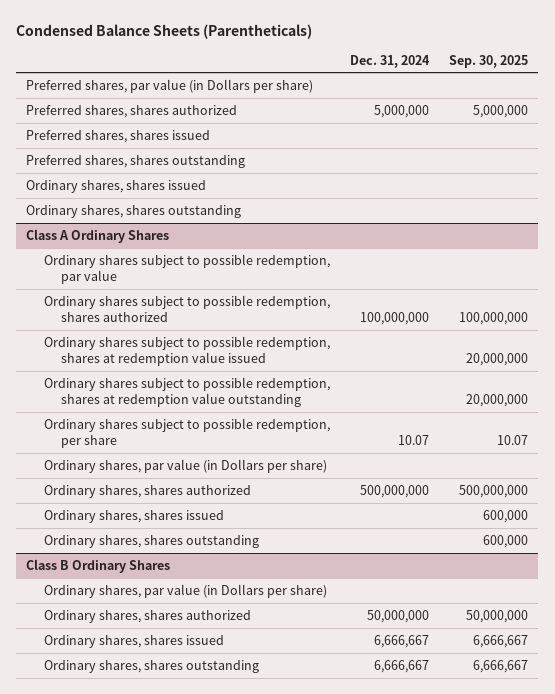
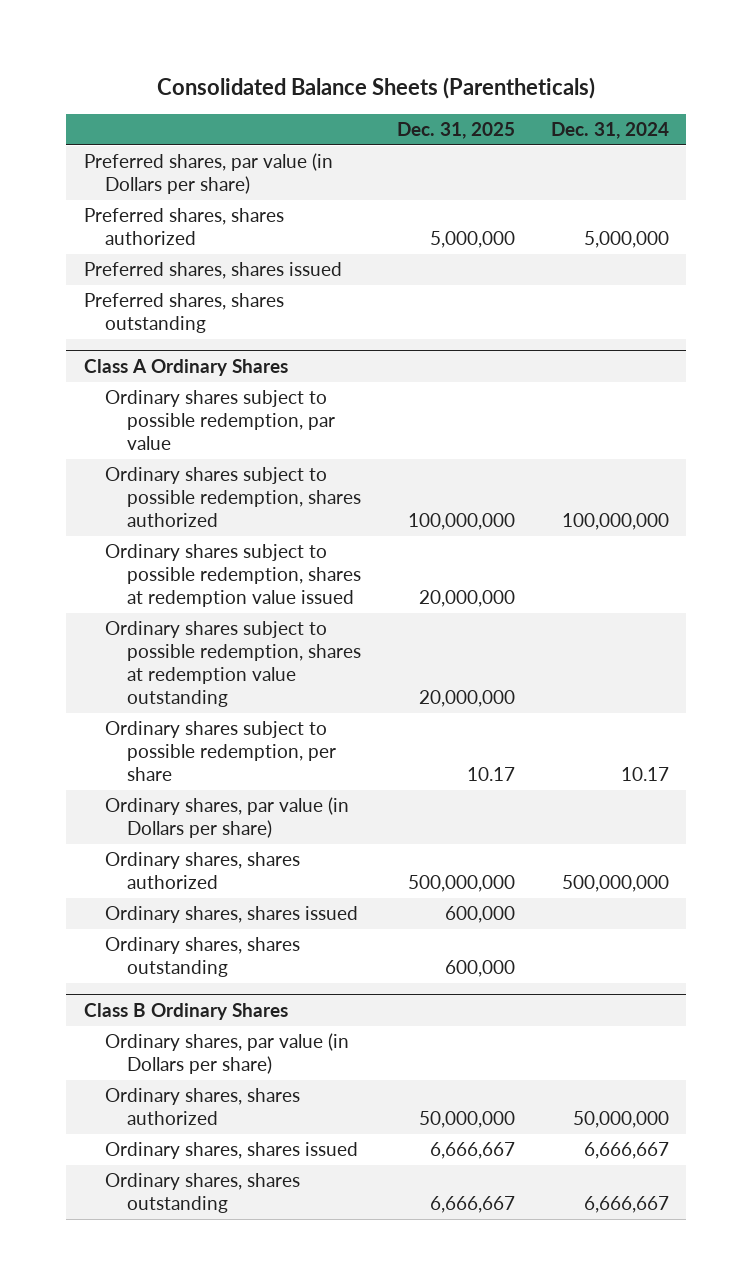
- Condensed Balance Sheets (Parentheticals)
+ Consolidated Balance Sheets (Parentheticals)
- | Dec. 31, 2024 | Sep. 30, 2025
+ | Dec. 31, 2025 | Dec. 31, 2024
- Ordinary shares, shares issued
- Ordinary shares, shares outstanding
@ Class A Ordinary Shares
- Ordinary shares subject to possible redemption, per share | 10.07 | 10.07
+ Ordinary shares subject to possible redemption, per share | 10.17 | 10.17

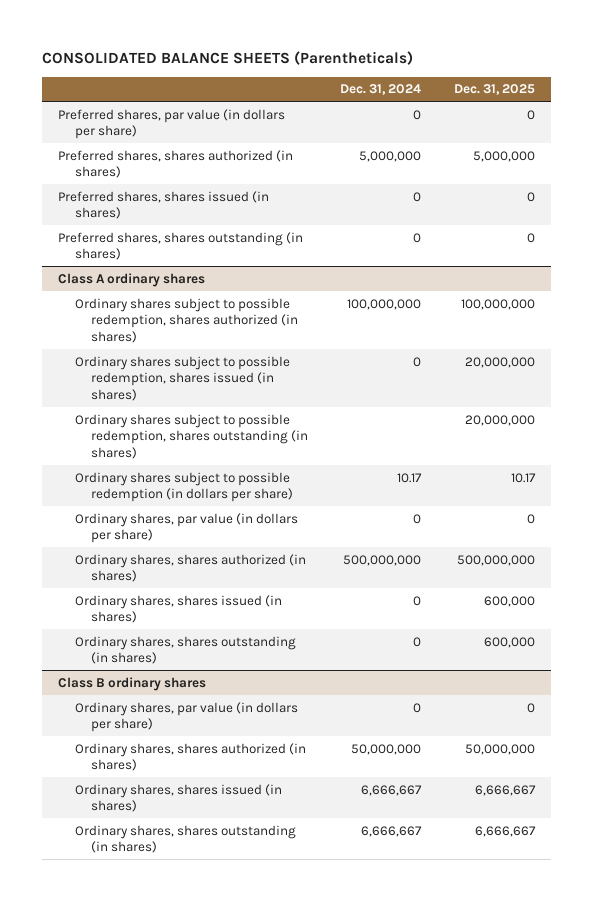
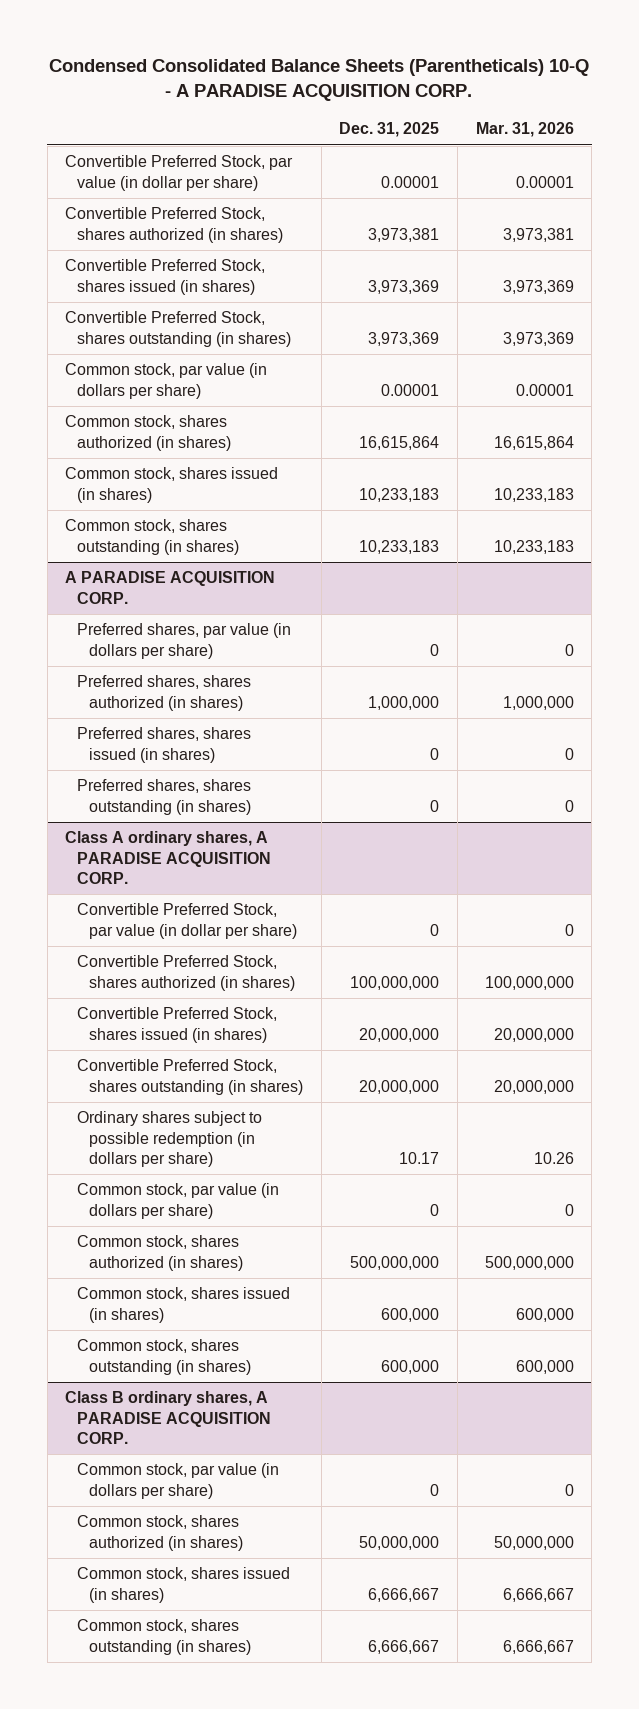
- CONSOLIDATED BALANCE SHEETS (Parentheticals)
+ Condensed Consolidated Balance Sheets (Parentheticals) 10-Q - A PARADISE ACQUISITION CORP.
- | Dec. 31, 2024 | Dec. 31, 2025
+ | Dec. 31, 2025 | Mar. 31, 2026
+ Convertible Preferred Stock, par value (in dollar per share) | 0.00001 | 0.00001
+ Convertible Preferred Stock, shares authorized (in shares) | 3,973,381 | 3,973,381
+ Convertible Preferred Stock, shares issued (in shares) | 3,973,369 | 3,973,369
+ Convertible Preferred Stock, shares outstanding (in shares) | 3,973,369 | 3,973,369
+ Common stock, par value (in dollars per share) | 0.00001 | 0.00001
+ Common stock, shares authorized (in shares) | 16,615,864 | 16,615,864
+ Common stock, shares issued (in shares) | 10,233,183 | 10,233,183
+ Common stock, shares outstanding (in shares) | 10,233,183 | 10,233,183
+ A PARADISE ACQUISITION CORP.
- Preferred shares, shares authorized (in shares) | 5,000,000 | 5,000,000
+ Preferred shares, shares authorized (in shares) | 1,000,000 | 1,000,000
- Class A ordinary shares
- Ordinary shares subject to possible redemption, shares authorized (in shares) | 100,000,000 | 100,000,000
- Ordinary shares subject to possible redemption, shares issued (in shares) | 0 | 20,000,000
- Ordinary shares subject to possible redemption, shares outstanding (in shares) | | 20,000,000
+ Class A ordinary shares, A PARADISE ACQUISITION CORP.
+ Convertible Preferred Stock, par value (in dollar per share) | 0 | 0
+ Convertible Preferred Stock, shares authorized (in shares) | 100,000,000 | 100,000,000
+ Convertible Preferred Stock, shares issued (in shares) | 20,000,000 | 20,000,000
+ Convertible Preferred Stock, shares outstanding (in shares) | 20,000,000 | 20,000,000
- Ordinary shares, par value (in dollars per share) | 0 | 0
- Ordinary shares, shares authorized (in shares) | 500,000,000 | 500,000,000
- Ordinary shares, shares issued (in shares) | 0 | 600,000
- Ordinary shares, shares outstanding (in shares) | 0 | 600,000
- Class B ordinary shares
- Ordinary shares, par value (in dollars per share) | 0 | 0
- Ordinary shares, shares authorized (in shares) | 50,000,000 | 50,000,000
- Ordinary shares, shares issued (in shares) | 6,666,667 | 6,666,667
- Ordinary shares, shares outstanding (in shares) | 6,666,667 | 6,666,667
+ Common stock, par value (in dollars per share) | 0 | 0
+ Common stock, shares authorized (in shares) | 500,000,000 | 500,000,000
+ Common stock, shares issued (in shares) | 600,000 | 600,000
+ Common stock, shares outstanding (in shares) | 600,000 | 600,000
+ Class B ordinary shares, A PARADISE ACQUISITION CORP.
+ Common stock, par value (in dollars per share) | 0 | 0
+ Common stock, shares authorized (in shares) | 50,000,000 | 50,000,000
+ Common stock, shares issued (in shares) | 6,666,667 | 6,666,667
+ Common stock, shares outstanding (in shares) | 6,666,667 | 6,666,667

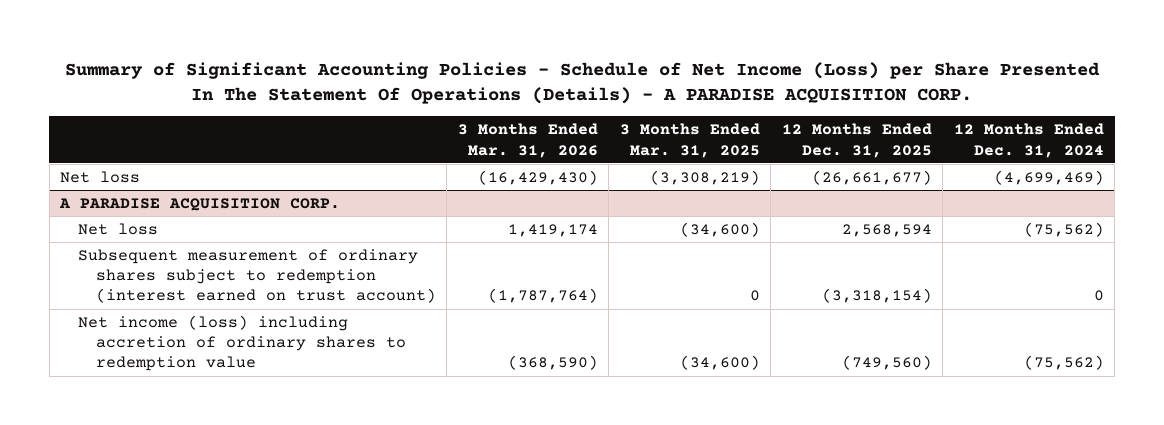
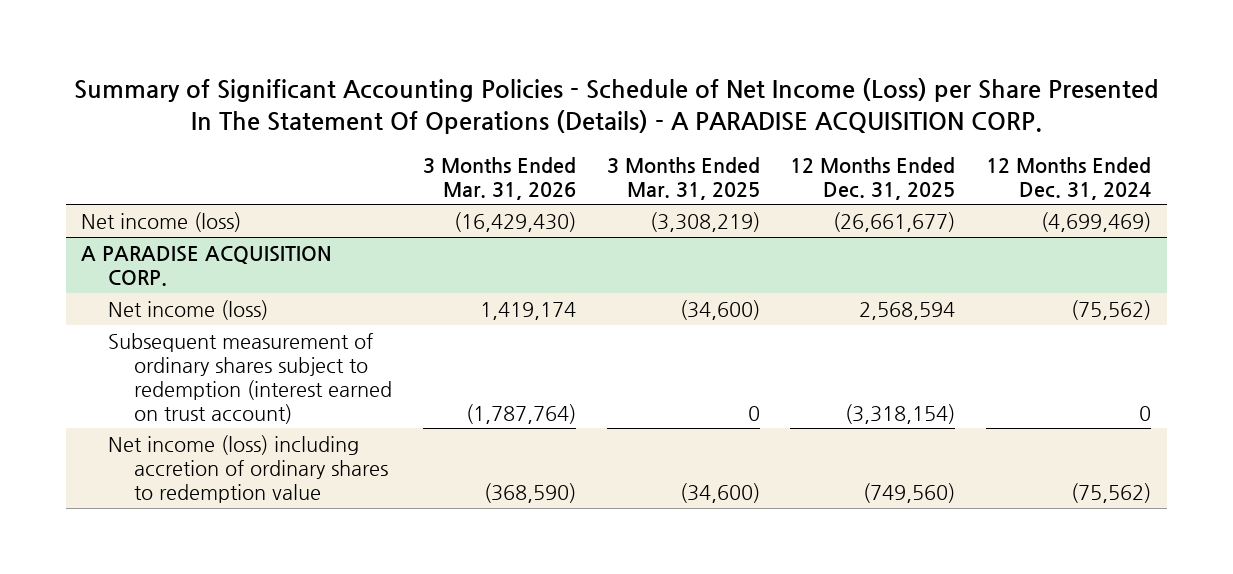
- Net loss | (16,429,430) | (3,308,219) | (26,661,677) | (4,699,469)
+ Net income (loss) | (16,429,430) | (3,308,219) | (26,661,677) | (4,699,469)
@ A PARADISE ACQUISITION CORP.
- Net loss | 1,419,174 | (34,600) | 2,568,594 | (75,562)
+ Net income (loss) | 1,419,174 | (34,600) | 2,568,594 | (75,562)

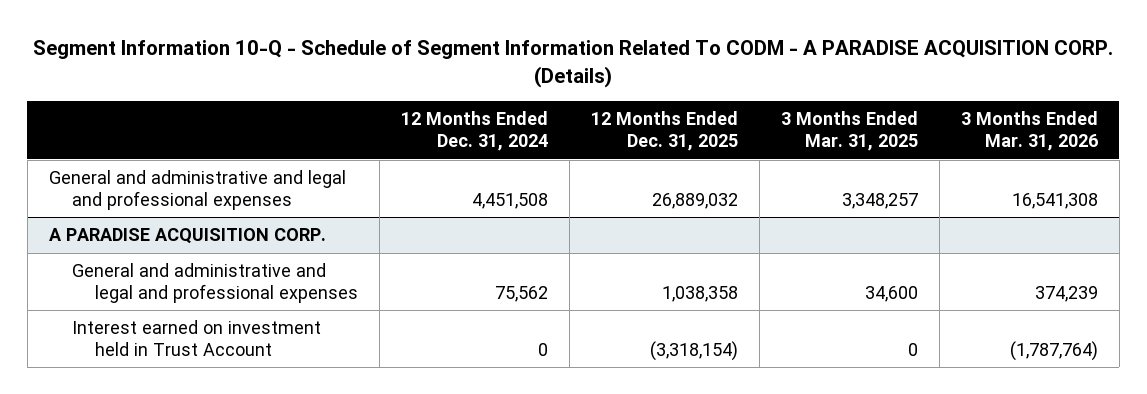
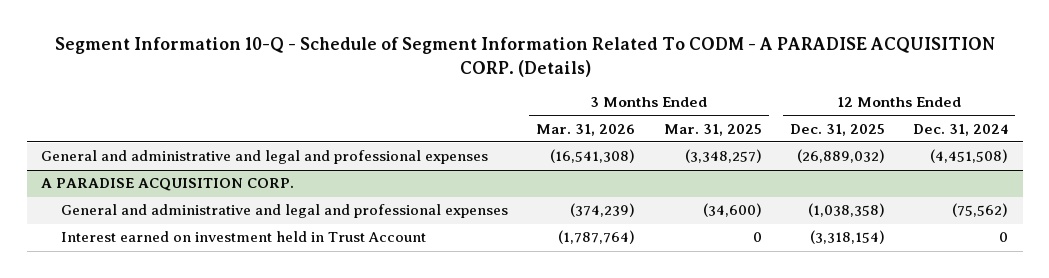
- | 12 Months Ended Dec. 31, 2024 | 12 Months Ended Dec. 31, 2025 | 3 Months Ended Mar. 31, 2025 | 3 Months Ended Mar. 31, 2026
+ | 3 Months Ended Mar. 31, 2026 | 3 Months Ended Mar. 31, 2025 | 12 Months Ended Dec. 31, 2025 | 12 Months Ended Dec. 31, 2024
- General and administrative and legal and professional expenses | 4,451,508 | 26,889,032 | 3,348,257 | 16,541,308
+ General and administrative and legal and professional expenses | (16,541,308) | (3,348,257) | (26,889,032) | (4,451,508)
@ A PARADISE ACQUISITION CORP.
- General and administrative and legal and professional expenses | 75,562 | 1,038,358 | 34,600 | 374,239
+ General and administrative and legal and professional expenses | (374,239) | (34,600) | (1,038,358) | (75,562)

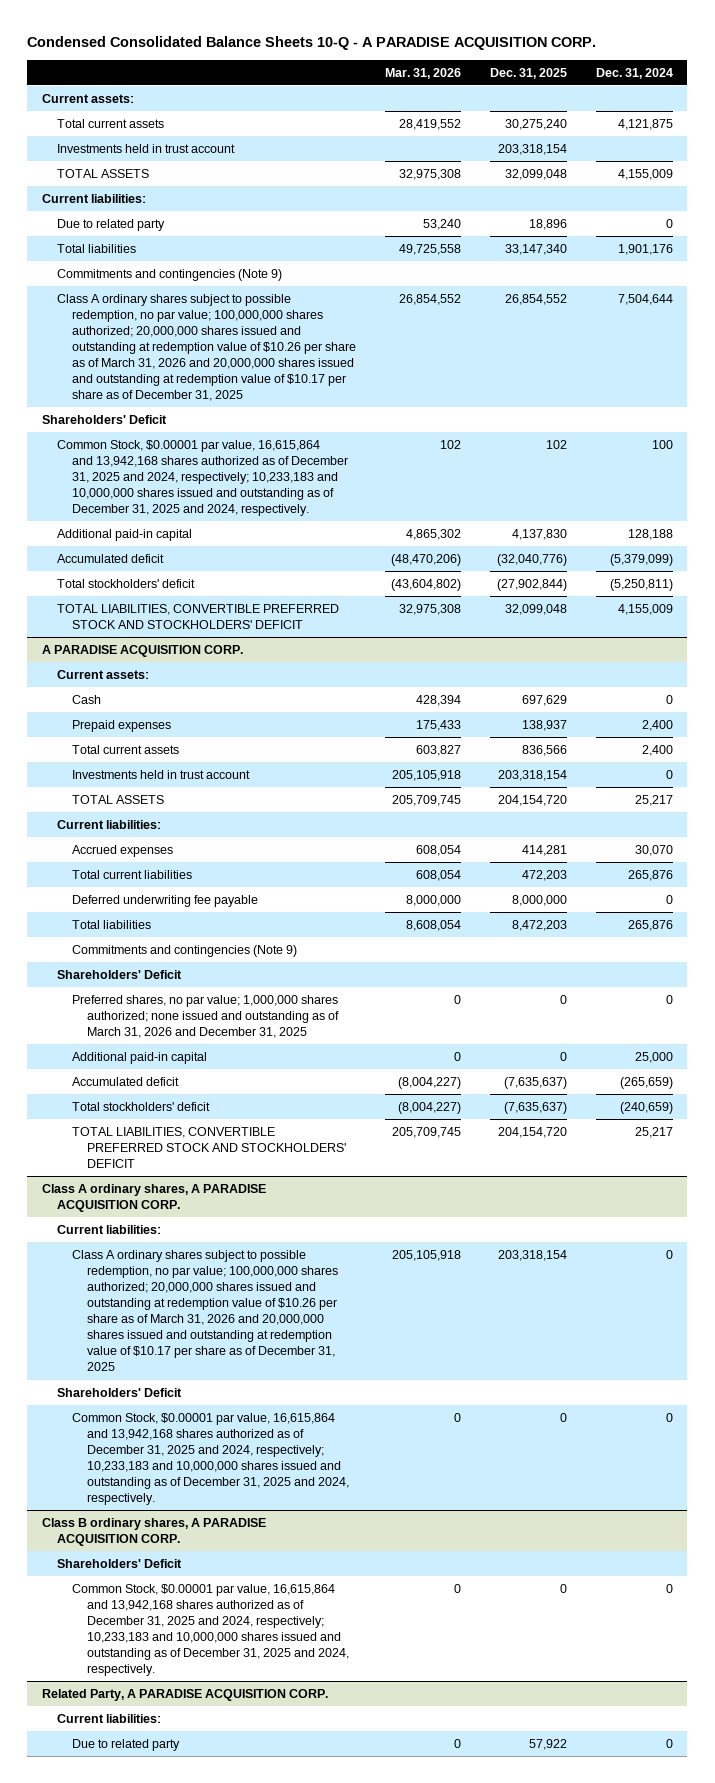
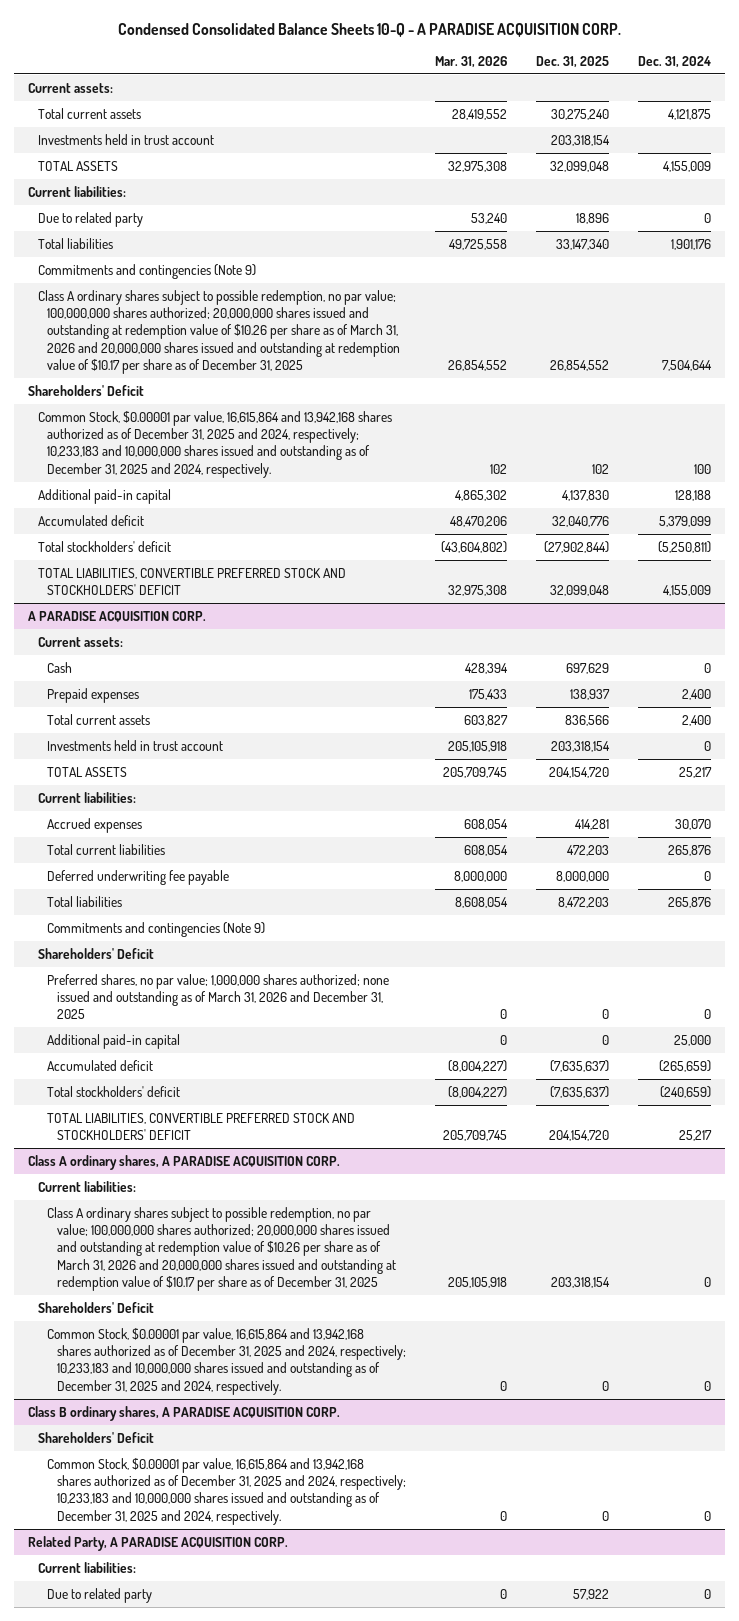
- Accumulated deficit | (48,470,206) | (32,040,776) | (5,379,099)
+ Accumulated deficit | 48,470,206 | 32,040,776 | 5,379,099

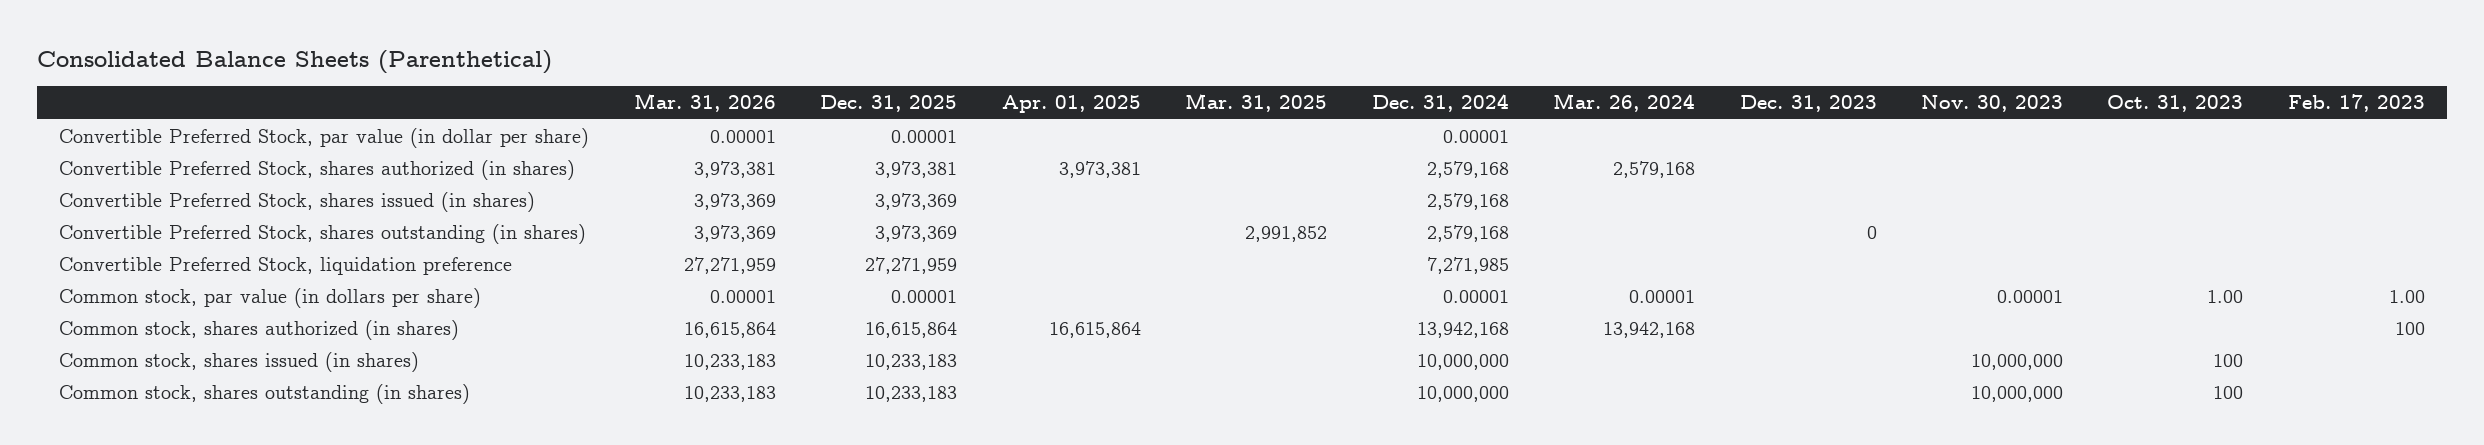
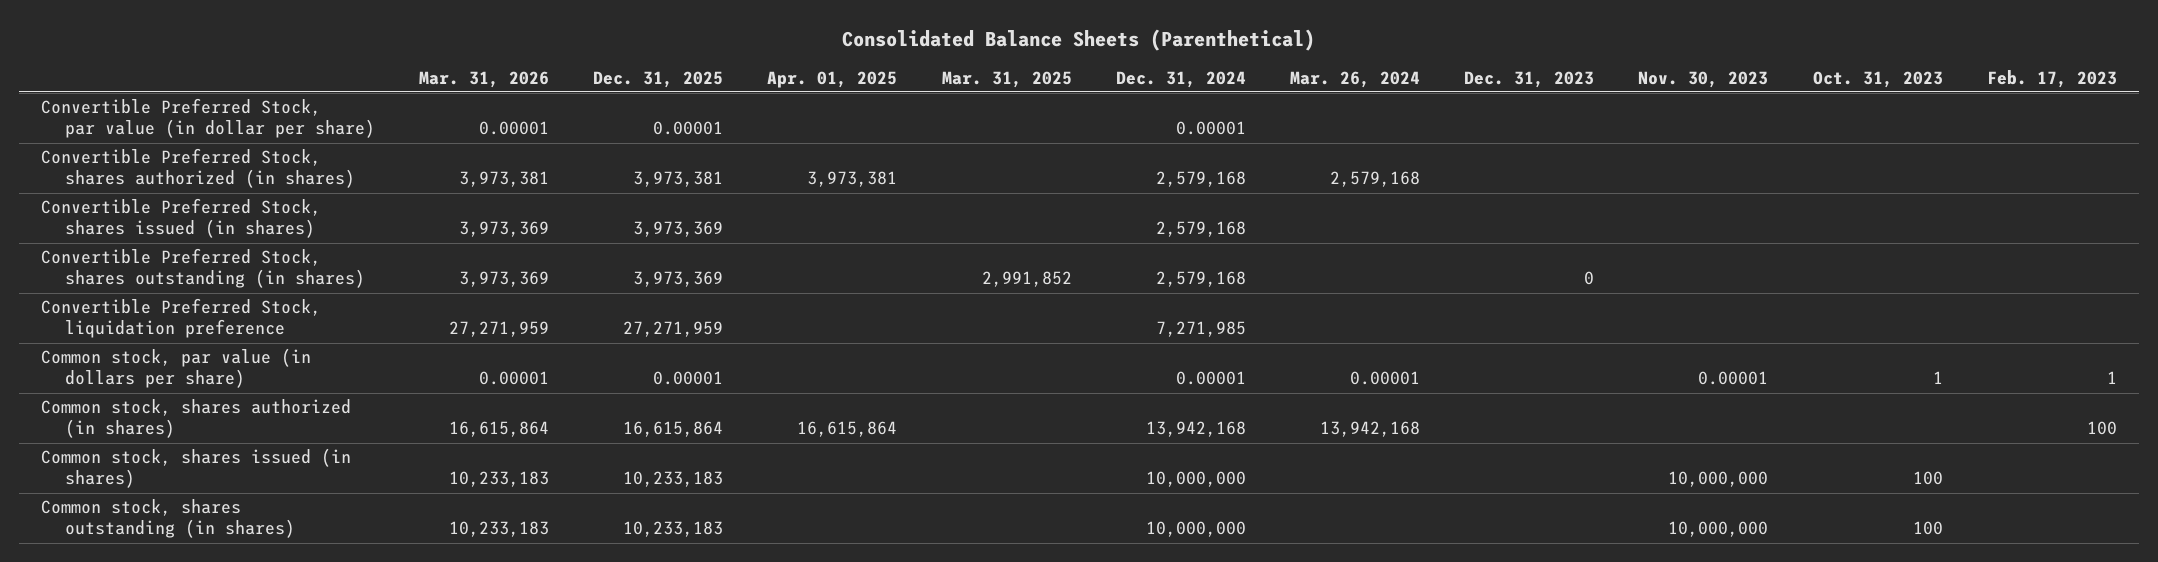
- Common stock, par value (in dollars per share) | 0.00001 | 0.00001 | | | 0.00001 | 0.00001 | | 0.00001 | 1.00 | 1.00
+ Common stock, par value (in dollars per share) | 0.00001 | 0.00001 | | | 0.00001 | 0.00001 | | 0.00001 | 1 | 1

